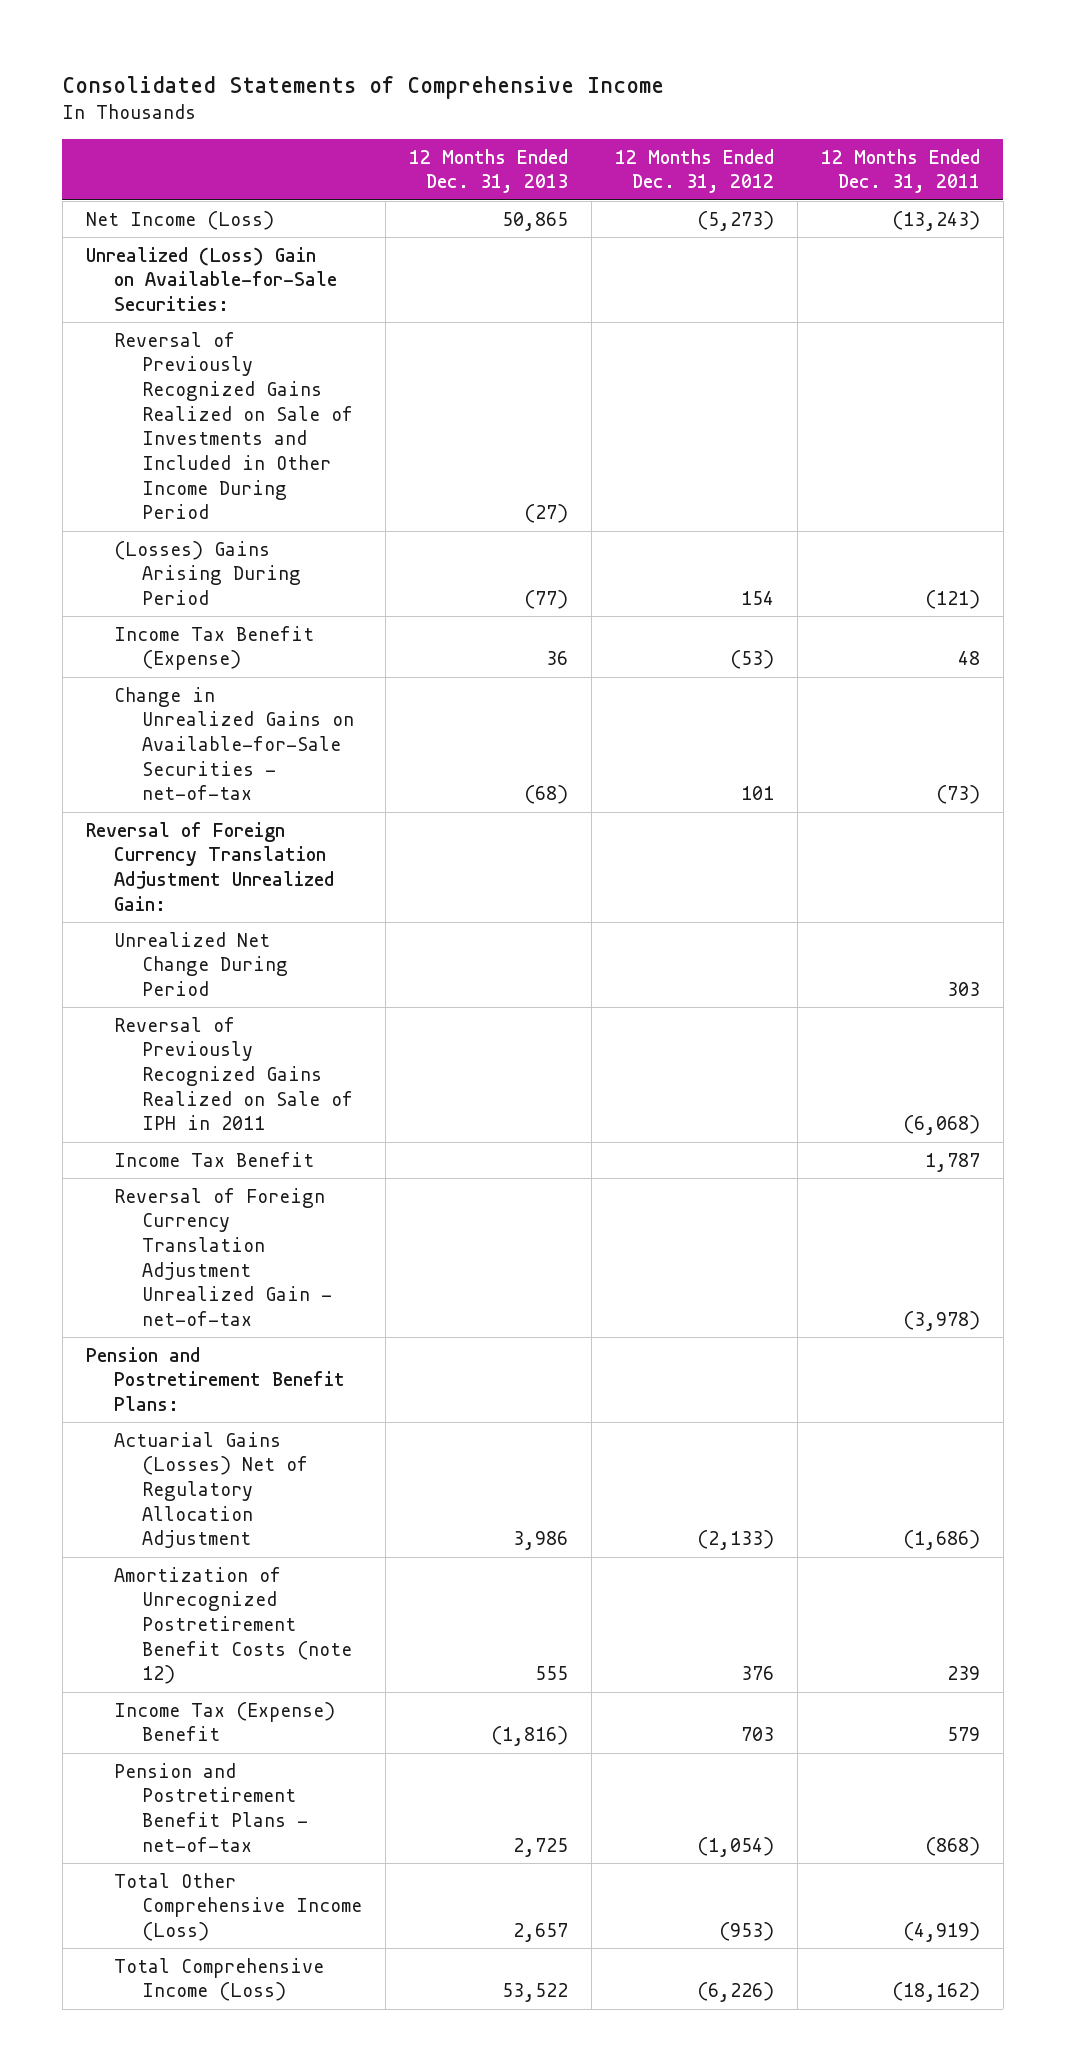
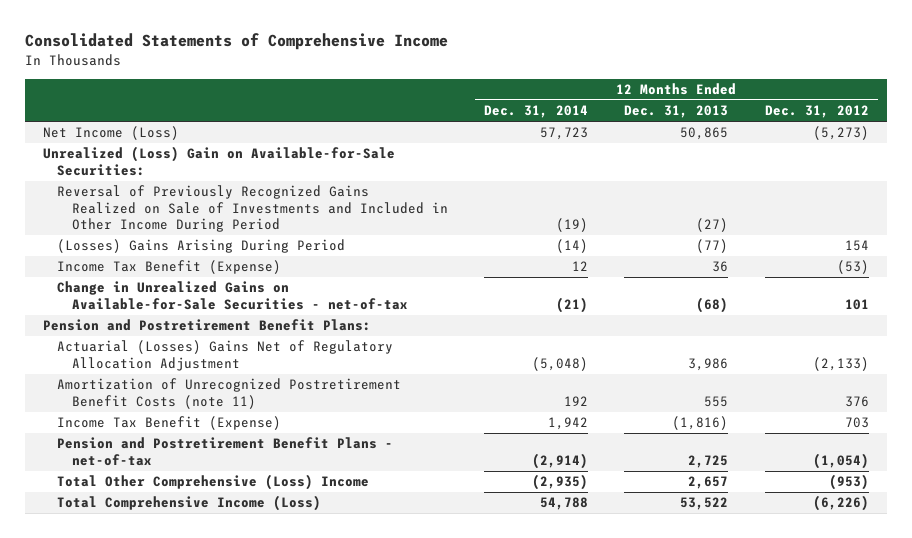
- | 12 Months Ended Dec. 31, 2013 | 12 Months Ended Dec. 31, 2012 | 12 Months Ended Dec. 31, 2011
+ | 12 Months Ended Dec. 31, 2014 | 12 Months Ended Dec. 31, 2013 | 12 Months Ended Dec. 31, 2012
- Reversal of Foreign Currency Translation Adjustment Unrealized Gain:
- Unrealized Net Change During Period | | | 303
- Reversal of Previously Recognized Gains Realized on Sale of IPH in 2011 | | | (6,068)
- Income Tax Benefit | | | 1,787
- Reversal of Foreign Currency Translation Adjustment Unrealized Gain - net-of-tax | | | (3,978)
- Actuarial Gains (Losses) Net of Regulatory Allocation Adjustment | 3,986 | (2,133) | (1,686)
- Amortization of Unrecognized Postretirement Benefit Costs (note 12) | 555 | 376 | 239
- Income Tax (Expense) Benefit | (1,816) | 703 | 579
+ Actuarial (Losses) Gains Net of Regulatory Allocation Adjustment | (5,048) | 3,986 | (2,133)
+ Amortization of Unrecognized Postretirement Benefit Costs (note 11) | 192 | 555 | 376
+ Income Tax Benefit (Expense) | 1,942 | (1,816) | 703
- Total Other Comprehensive Income (Loss) | 2,657 | (953) | (4,919)
+ Total Other Comprehensive (Loss) Income | (2,935) | 2,657 | (953)

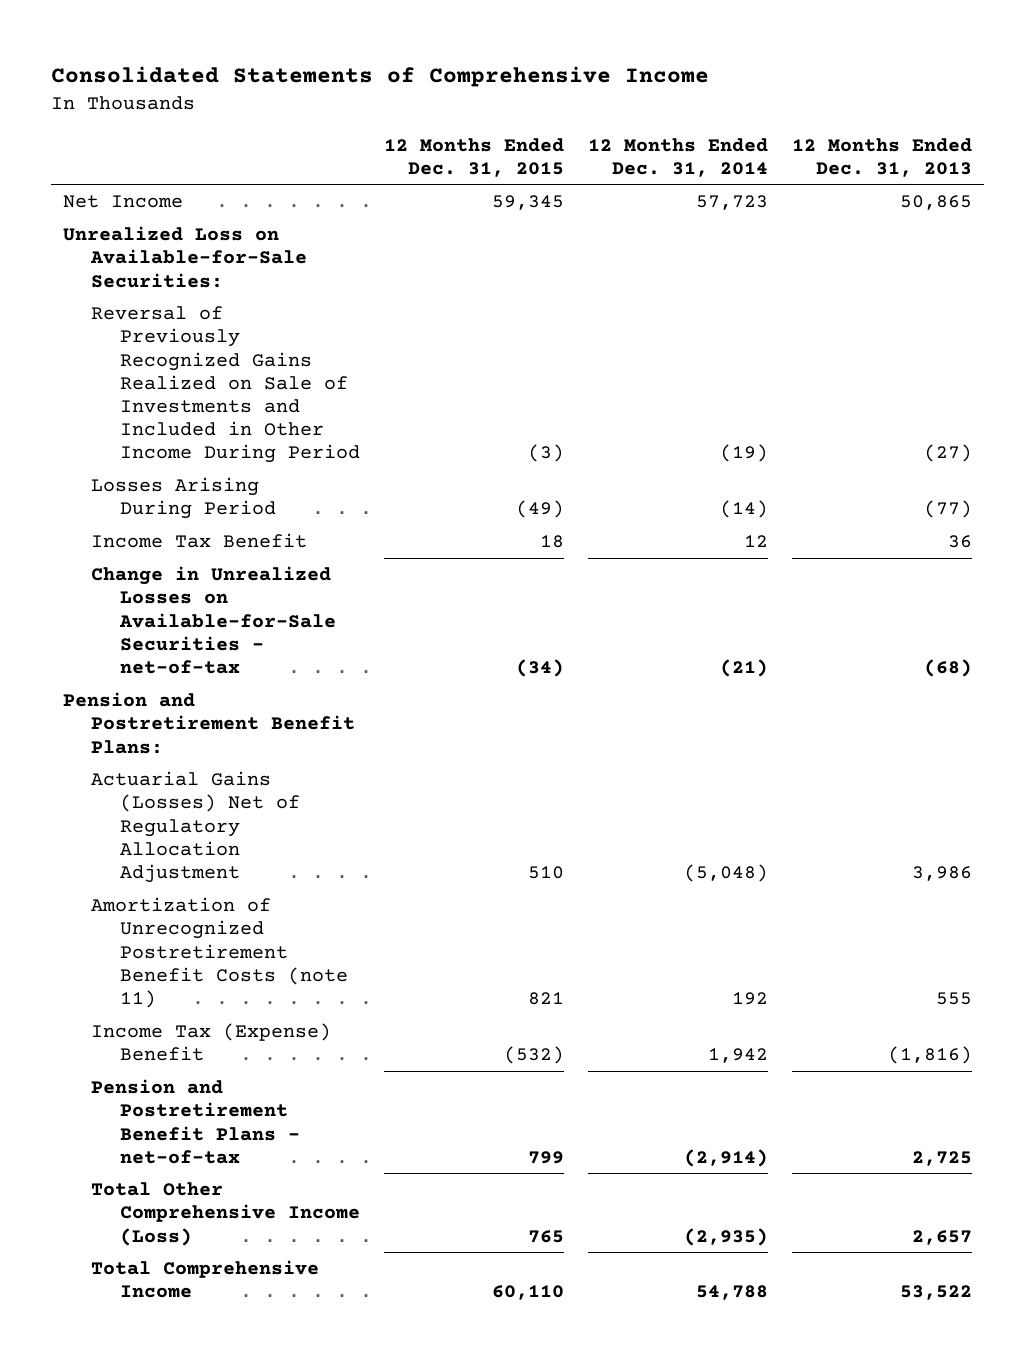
- | 12 Months Ended Dec. 31, 2014 | 12 Months Ended Dec. 31, 2013 | 12 Months Ended Dec. 31, 2012
+ | 12 Months Ended Dec. 31, 2015 | 12 Months Ended Dec. 31, 2014 | 12 Months Ended Dec. 31, 2013
- Net Income (Loss) | 57,723 | 50,865 | (5,273)
- Unrealized (Loss) Gain on Available-for-Sale Securities:
+ Net Income | 59,345 | 57,723 | 50,865
+ Unrealized Loss on Available-for-Sale Securities:
- (Losses) Gains Arising During Period | (14) | (77) | 154
- Income Tax Benefit (Expense) | 12 | 36 | (53)
- Change in Unrealized Gains on Available-for-Sale Securities - net-of-tax | (21) | (68) | 101
+ Losses Arising During Period | (49) | (14) | (77)
+ Income Tax Benefit | 18 | 12 | 36
+ Change in Unrealized Losses on Available-for-Sale Securities - net-of-tax | (34) | (21) | (68)
- Actuarial (Losses) Gains Net of Regulatory Allocation Adjustment | (5,048) | 3,986 | (2,133)
+ Actuarial Gains (Losses) Net of Regulatory Allocation Adjustment | 510 | (5,048) | 3,986
- Income Tax Benefit (Expense) | 1,942 | (1,816) | 703
+ Income Tax (Expense) Benefit | (532) | 1,942 | (1,816)
- Total Other Comprehensive (Loss) Income | (2,935) | 2,657 | (953)
- Total Comprehensive Income (Loss) | 54,788 | 53,522 | (6,226)
+ Total Other Comprehensive Income (Loss) | 765 | (2,935) | 2,657
+ Total Comprehensive Income | 60,110 | 54,788 | 53,522

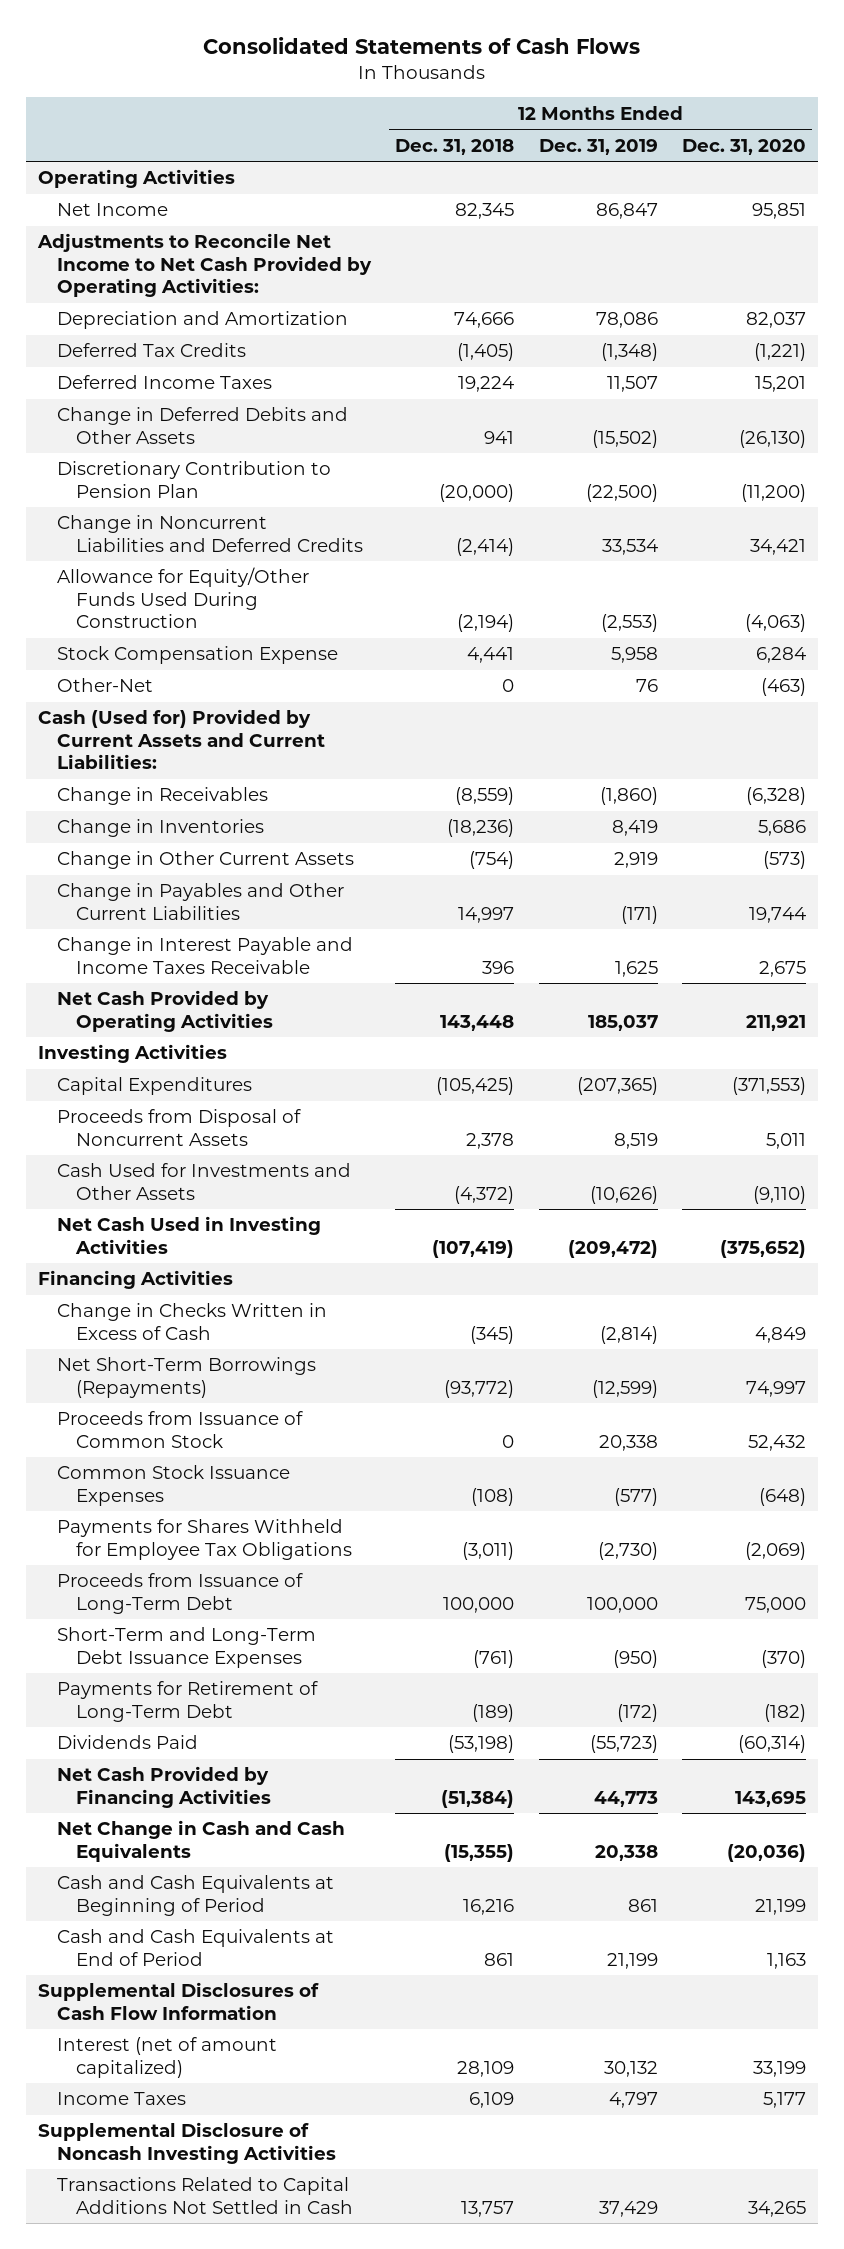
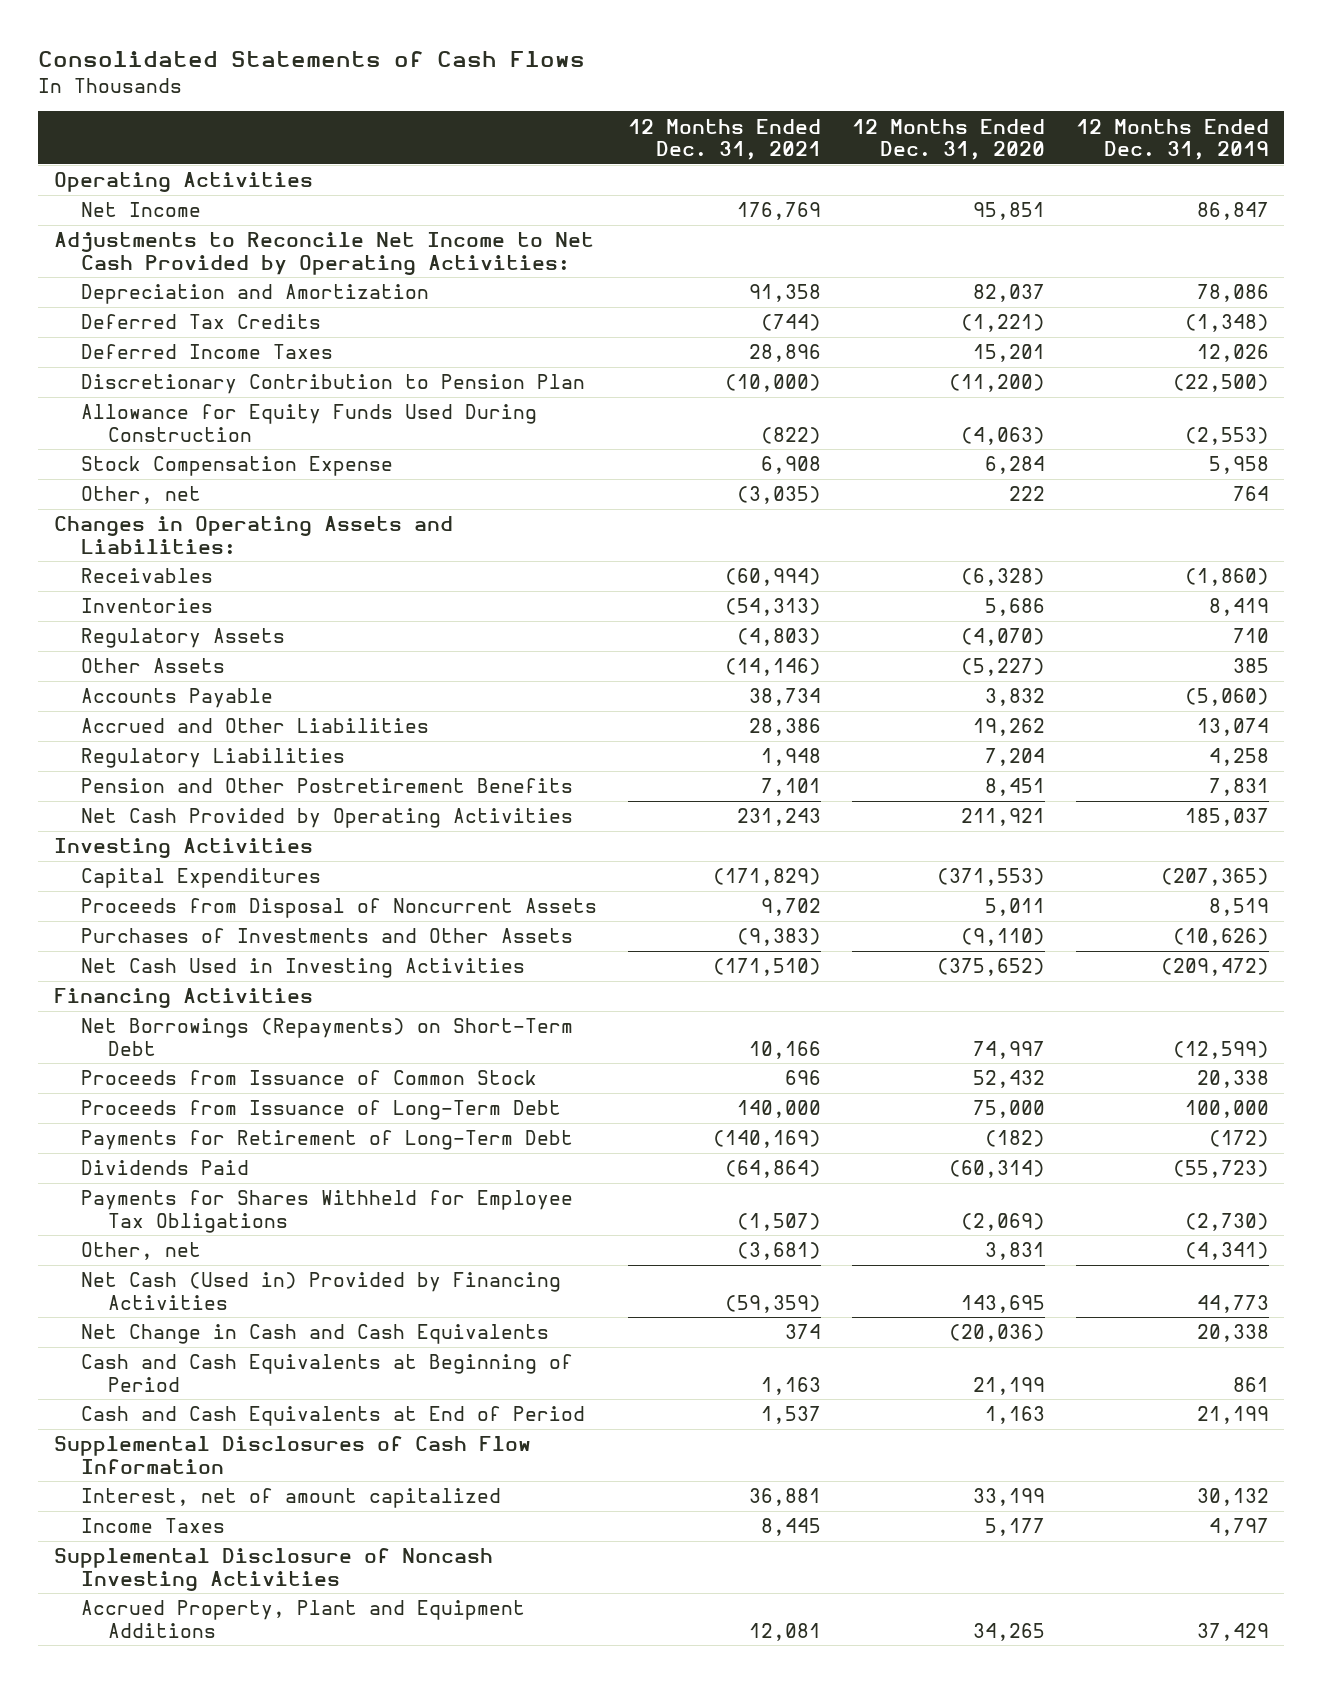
- | 12 Months Ended Dec. 31, 2018 | 12 Months Ended Dec. 31, 2019 | 12 Months Ended Dec. 31, 2020
+ | 12 Months Ended Dec. 31, 2021 | 12 Months Ended Dec. 31, 2020 | 12 Months Ended Dec. 31, 2019
- Deferred Income Taxes | 19,224 | 11,507 | 15,201
- Change in Deferred Debits and Other Assets | 941 | (15,502) | (26,130)
+ Deferred Income Taxes | 28,896 | 15,201 | 12,026
- Change in Noncurrent Liabilities and Deferred Credits | (2,414) | 33,534 | 34,421
- Allowance for Equity/Other Funds Used During Construction | (2,194) | (2,553) | (4,063)
+ Allowance for Equity Funds Used During Construction | (822) | (4,063) | (2,553)
- Other-Net | 0 | 76 | (463)
- Cash (Used for) Provided by Current Assets and Current Liabilities:
- Change in Receivables | (8,559) | (1,860) | (6,328)
- Change in Inventories | (18,236) | 8,419 | 5,686
- Change in Other Current Assets | (754) | 2,919 | (573)
- Change in Payables and Other Current Liabilities | 14,997 | (171) | 19,744
- Change in Interest Payable and Income Taxes Receivable | 396 | 1,625 | 2,675
+ Other, net | (3,035) | 222 | 764
+ Changes in Operating Assets and Liabilities:
+ Receivables | (60,994) | (6,328) | (1,860)
+ Inventories | (54,313) | 5,686 | 8,419
+ Regulatory Assets | (4,803) | (4,070) | 710
+ Other Assets | (14,146) | (5,227) | 385
+ Accounts Payable | 38,734 | 3,832 | (5,060)
+ Accrued and Other Liabilities | 28,386 | 19,262 | 13,074
+ Regulatory Liabilities | 1,948 | 7,204 | 4,258
+ Pension and Other Postretirement Benefits | 7,101 | 8,451 | 7,831
- Cash Used for Investments and Other Assets | (4,372) | (10,626) | (9,110)
+ Purchases of Investments and Other Assets | (9,383) | (9,110) | (10,626)
- Change in Checks Written in Excess of Cash | (345) | (2,814) | 4,849
- Net Short-Term Borrowings (Repayments) | (93,772) | (12,599) | 74,997
+ Net Borrowings (Repayments) on Short-Term Debt | 10,166 | 74,997 | (12,599)
- Common Stock Issuance Expenses | (108) | (577) | (648)
- Short-Term and Long-Term Debt Issuance Expenses | (761) | (950) | (370)
- Net Cash Provided by Financing Activities | (51,384) | 44,773 | 143,695
moved down: Payments for Shares Withheld for Employee Tax Obligations | (1,507) | (2,069) | (2,730)
+ Other, net | (3,681) | 3,831 | (4,341)
+ Net Cash (Used in) Provided by Financing Activities | (59,359) | 143,695 | 44,773
- Interest (net of amount capitalized) | 28,109 | 30,132 | 33,199
+ Interest, net of amount capitalized | 36,881 | 33,199 | 30,132
- Transactions Related to Capital Additions Not Settled in Cash | 13,757 | 37,429 | 34,265
+ Accrued Property, Plant and Equipment Additions | 12,081 | 34,265 | 37,429

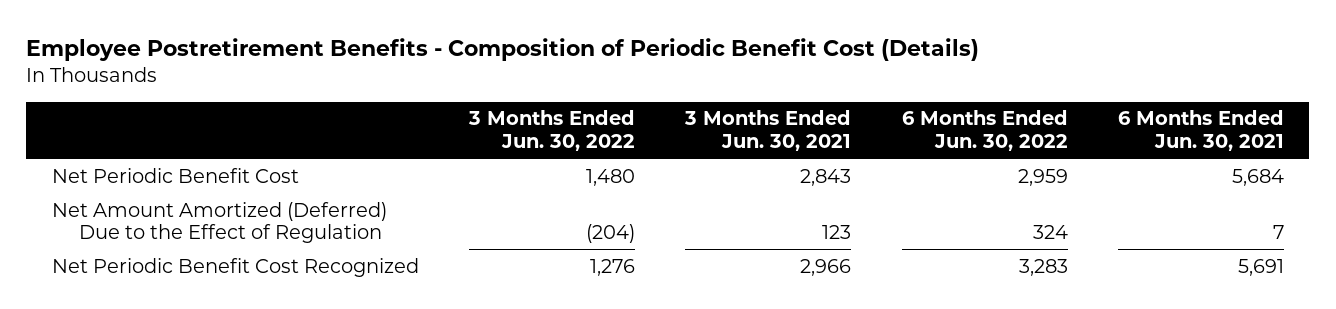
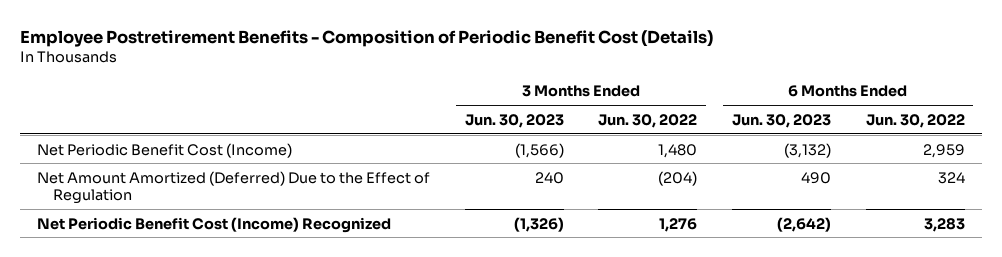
- | 3 Months Ended Jun. 30, 2022 | 3 Months Ended Jun. 30, 2021 | 6 Months Ended Jun. 30, 2022 | 6 Months Ended Jun. 30, 2021
+ | 3 Months Ended Jun. 30, 2023 | 3 Months Ended Jun. 30, 2022 | 6 Months Ended Jun. 30, 2023 | 6 Months Ended Jun. 30, 2022
- Net Periodic Benefit Cost | 1,480 | 2,843 | 2,959 | 5,684
+ Net Periodic Benefit Cost (Income) | (1,566) | 1,480 | (3,132) | 2,959
- Net Periodic Benefit Cost Recognized | 1,276 | 2,966 | 3,283 | 5,691
+ Net Periodic Benefit Cost (Income) Recognized | (1,326) | 1,276 | (2,642) | 3,283

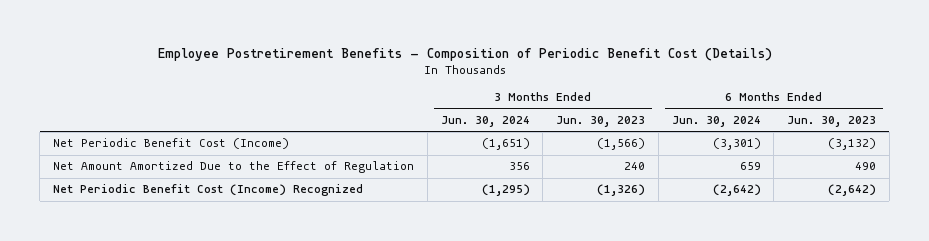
- | 3 Months Ended Jun. 30, 2023 | 3 Months Ended Jun. 30, 2022 | 6 Months Ended Jun. 30, 2023 | 6 Months Ended Jun. 30, 2022
+ | 3 Months Ended Jun. 30, 2024 | 3 Months Ended Jun. 30, 2023 | 6 Months Ended Jun. 30, 2024 | 6 Months Ended Jun. 30, 2023
- Net Amount Amortized (Deferred) Due to the Effect of Regulation | 240 | (204) | 490 | 324
+ Net Amount Amortized Due to the Effect of Regulation | 356 | 240 | 659 | 490

